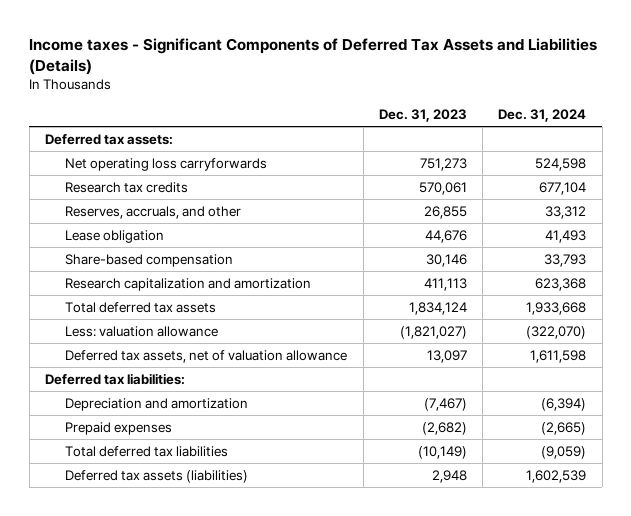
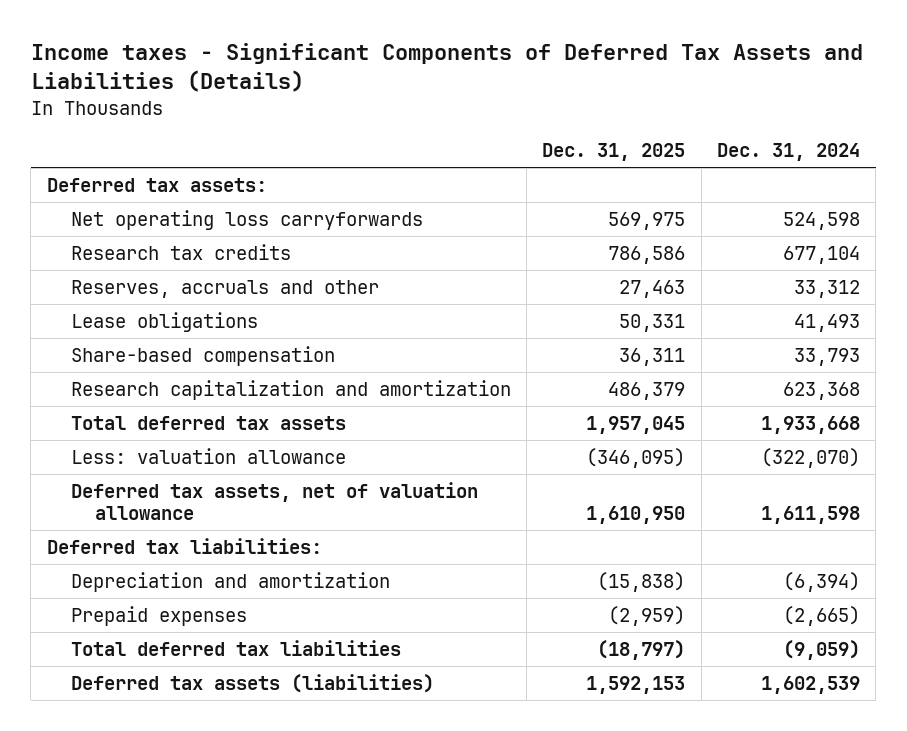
- | Dec. 31, 2023 | Dec. 31, 2024
+ | Dec. 31, 2025 | Dec. 31, 2024
- Reserves, accruals, and other | 26,855 | 33,312
- Lease obligation | 44,676 | 41,493
+ Reserves, accruals and other | 27,463 | 33,312
+ Lease obligations | 50,331 | 41,493

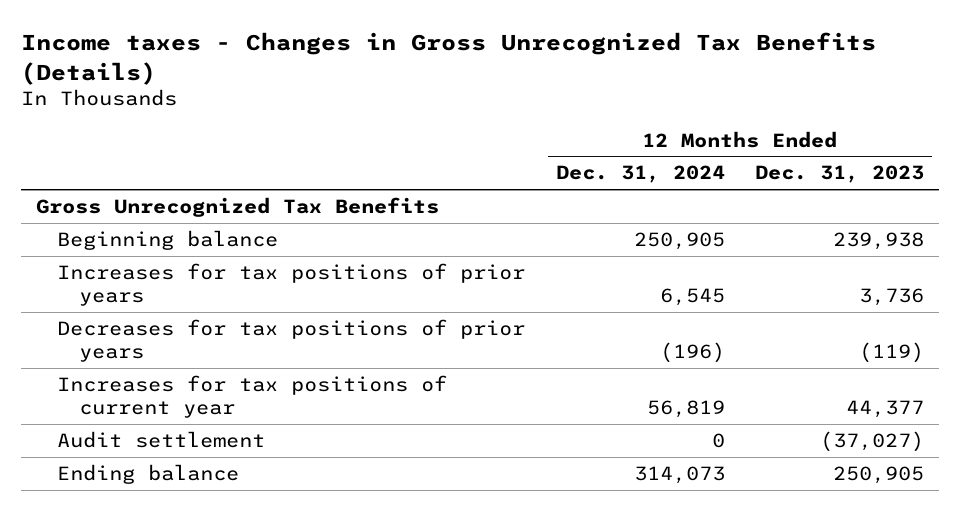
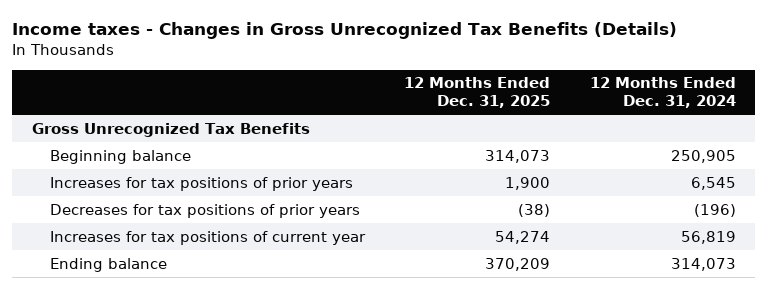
- | 12 Months Ended Dec. 31, 2024 | 12 Months Ended Dec. 31, 2023
+ | 12 Months Ended Dec. 31, 2025 | 12 Months Ended Dec. 31, 2024
- Audit settlement | 0 | (37,027)

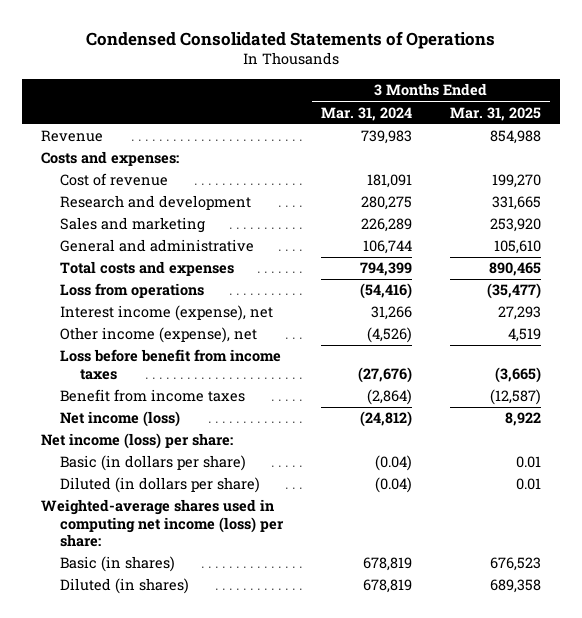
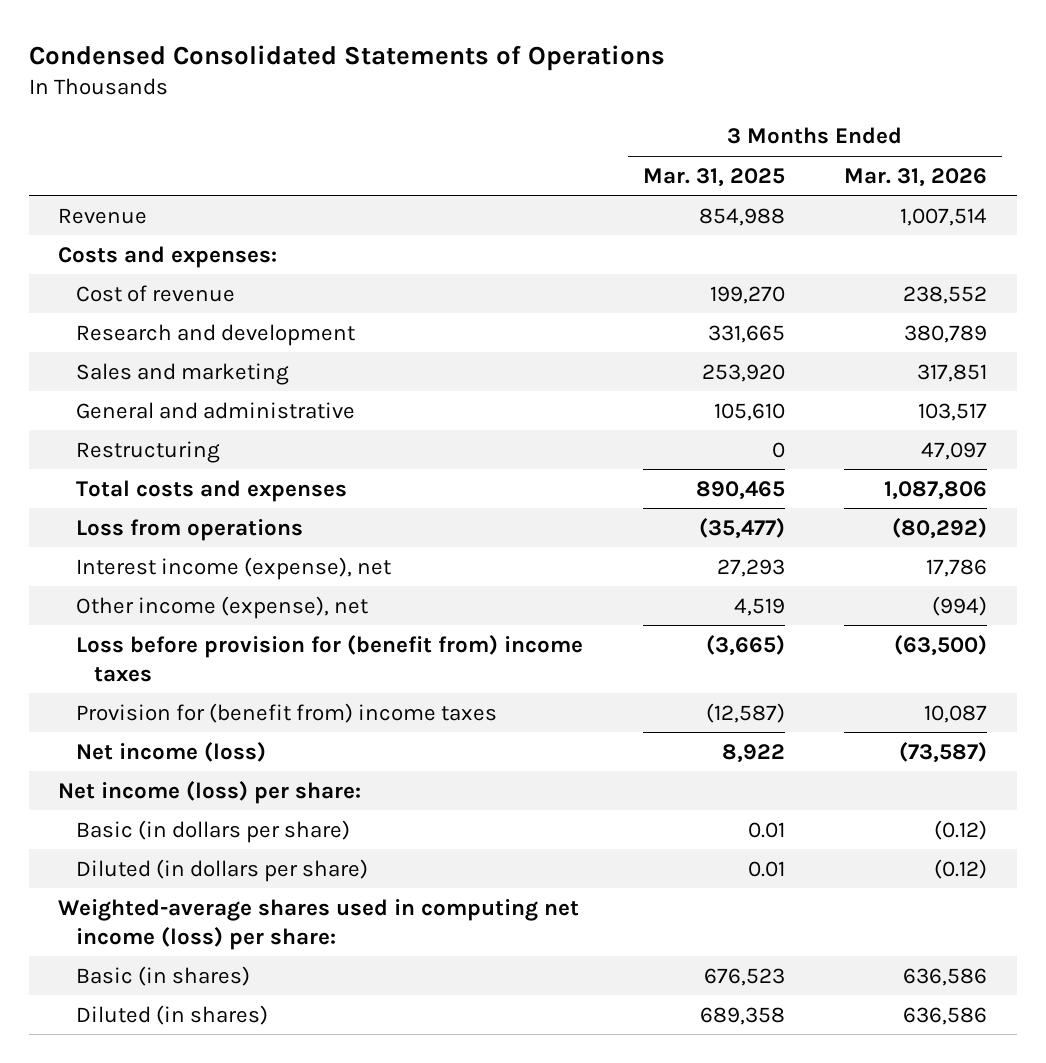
- | 3 Months Ended Mar. 31, 2024 | 3 Months Ended Mar. 31, 2025
+ | 3 Months Ended Mar. 31, 2025 | 3 Months Ended Mar. 31, 2026
+ Restructuring | 0 | 47,097
- Loss before benefit from income taxes | (27,676) | (3,665)
- Benefit from income taxes | (2,864) | (12,587)
+ Loss before provision for (benefit from) income taxes | (3,665) | (63,500)
+ Provision for (benefit from) income taxes | (12,587) | 10,087

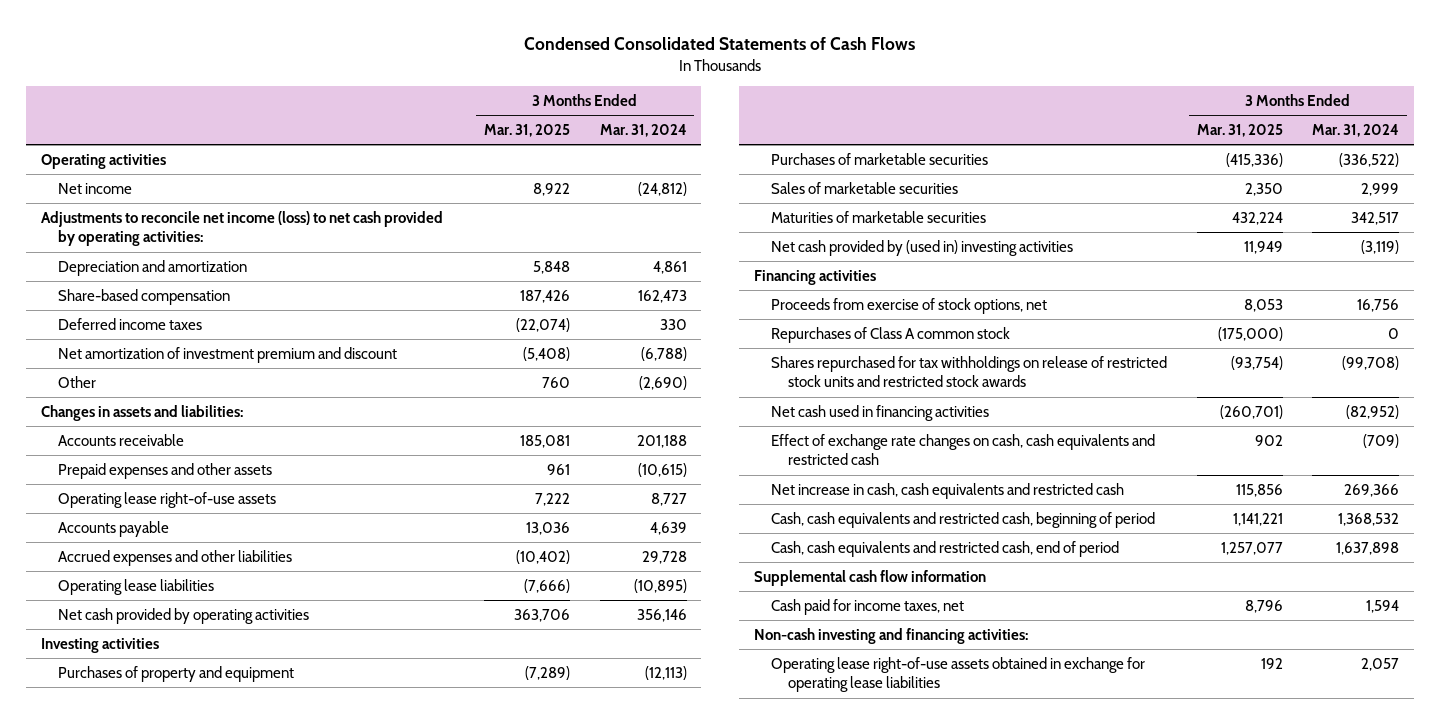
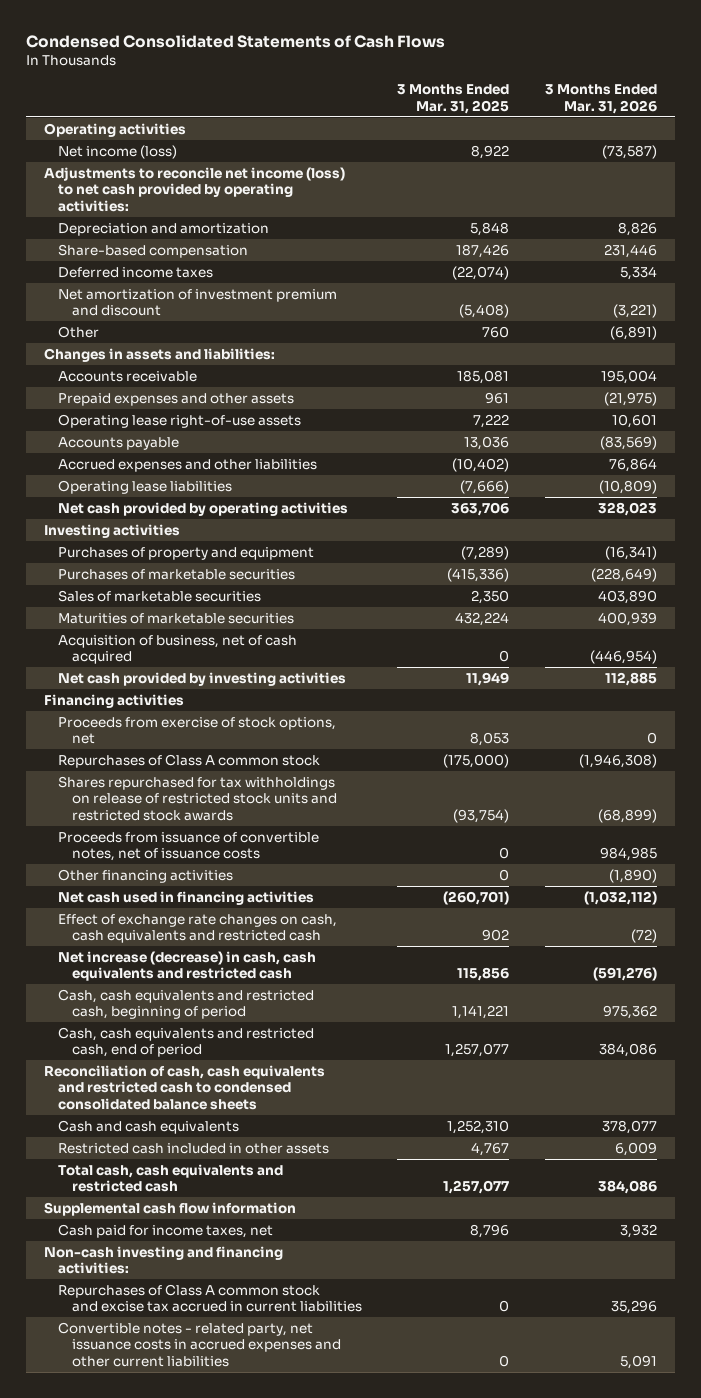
- | 3 Months Ended Mar. 31, 2025 | 3 Months Ended Mar. 31, 2024
+ | 3 Months Ended Mar. 31, 2025 | 3 Months Ended Mar. 31, 2026
- Net income | 8,922 | (24,812)
+ Net income (loss) | 8,922 | (73,587)
- Net cash provided by (used in) investing activities | 11,949 | (3,119)
+ Acquisition of business, net of cash acquired | 0 | (446,954)
+ Net cash provided by investing activities | 11,949 | 112,885
+ Proceeds from issuance of convertible notes, net of issuance costs | 0 | 984,985
+ Other financing activities | 0 | (1,890)
- Net increase in cash, cash equivalents and restricted cash | 115,856 | 269,366
+ Net increase (decrease) in cash, cash equivalents and restricted cash | 115,856 | (591,276)
+ Reconciliation of cash, cash equivalents and restricted cash to condensed consolidated balance sheets
+ Cash and cash equivalents | 1,252,310 | 378,077
+ Restricted cash included in other assets | 4,767 | 6,009
+ Total cash, cash equivalents and restricted cash | 1,257,077 | 384,086
- Operating lease right-of-use assets obtained in exchange for operating lease liabilities | 192 | 2,057
+ Repurchases of Class A common stock and excise tax accrued in current liabilities | 0 | 35,296
+ Convertible notes - related party, net issuance costs in accrued expenses and other current liabilities | 0 | 5,091

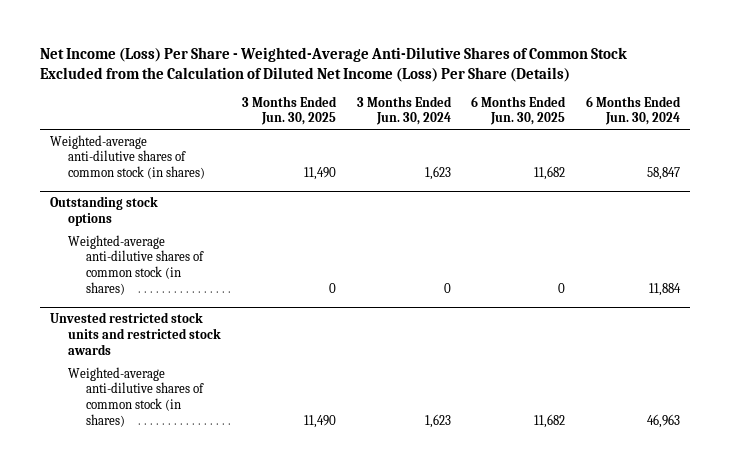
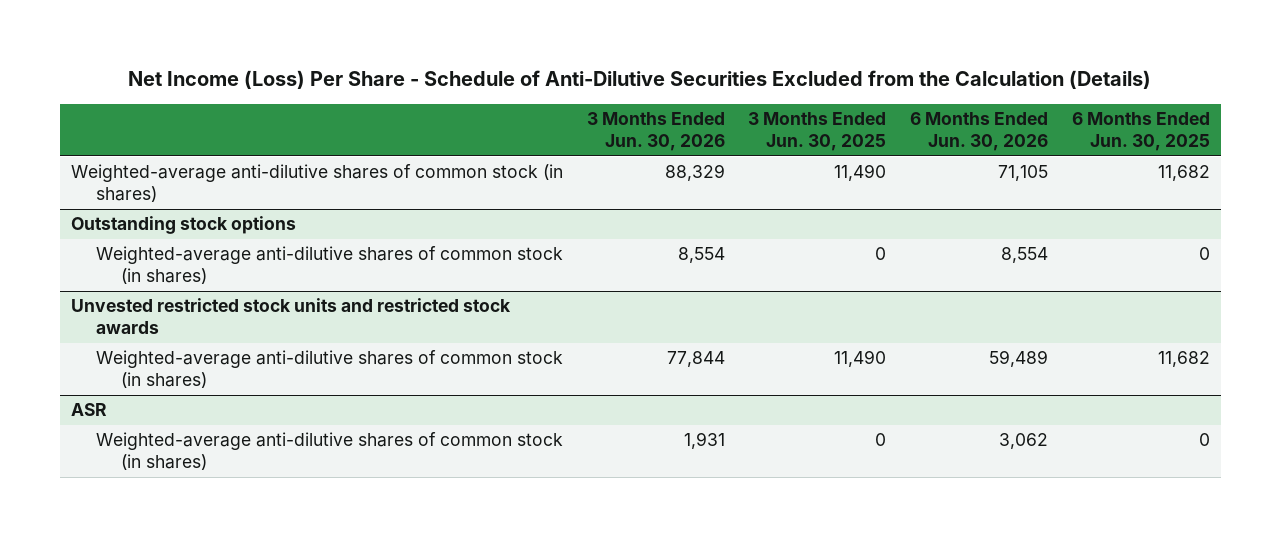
- Net Income (Loss) Per Share - Weighted-Average Anti-Dilutive Shares of Common Stock Excluded from the Calculation of Diluted Net Income (Loss) Per Share (Details)
+ Net Income (Loss) Per Share - Schedule of Anti-Dilutive Securities Excluded from the Calculation (Details)
- | 3 Months Ended Jun. 30, 2025 | 3 Months Ended Jun. 30, 2024 | 6 Months Ended Jun. 30, 2025 | 6 Months Ended Jun. 30, 2024
+ | 3 Months Ended Jun. 30, 2026 | 3 Months Ended Jun. 30, 2025 | 6 Months Ended Jun. 30, 2026 | 6 Months Ended Jun. 30, 2025
+ ASR
+ Weighted-average anti-dilutive shares of common stock (in shares) | 1,931 | 0 | 3,062 | 0

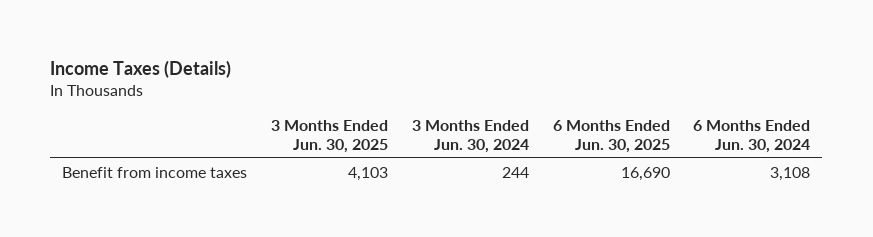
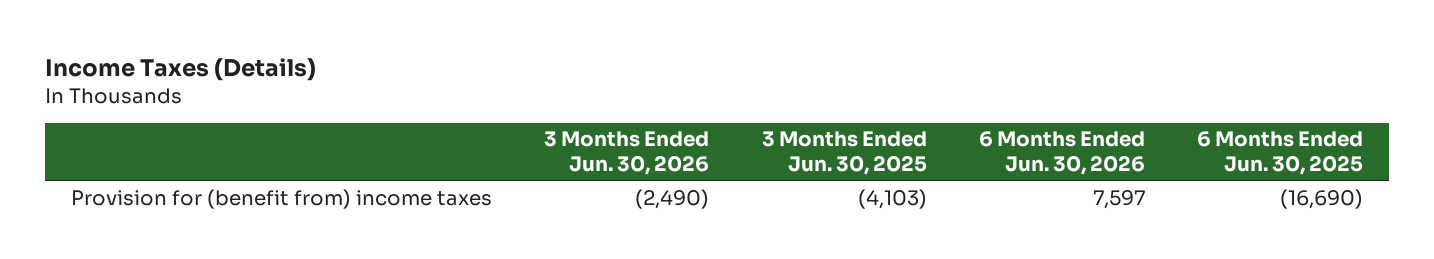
- | 3 Months Ended Jun. 30, 2025 | 3 Months Ended Jun. 30, 2024 | 6 Months Ended Jun. 30, 2025 | 6 Months Ended Jun. 30, 2024
+ | 3 Months Ended Jun. 30, 2026 | 3 Months Ended Jun. 30, 2025 | 6 Months Ended Jun. 30, 2026 | 6 Months Ended Jun. 30, 2025
- Benefit from income taxes | 4,103 | 244 | 16,690 | 3,108
+ Provision for (benefit from) income taxes | (2,490) | (4,103) | 7,597 | (16,690)

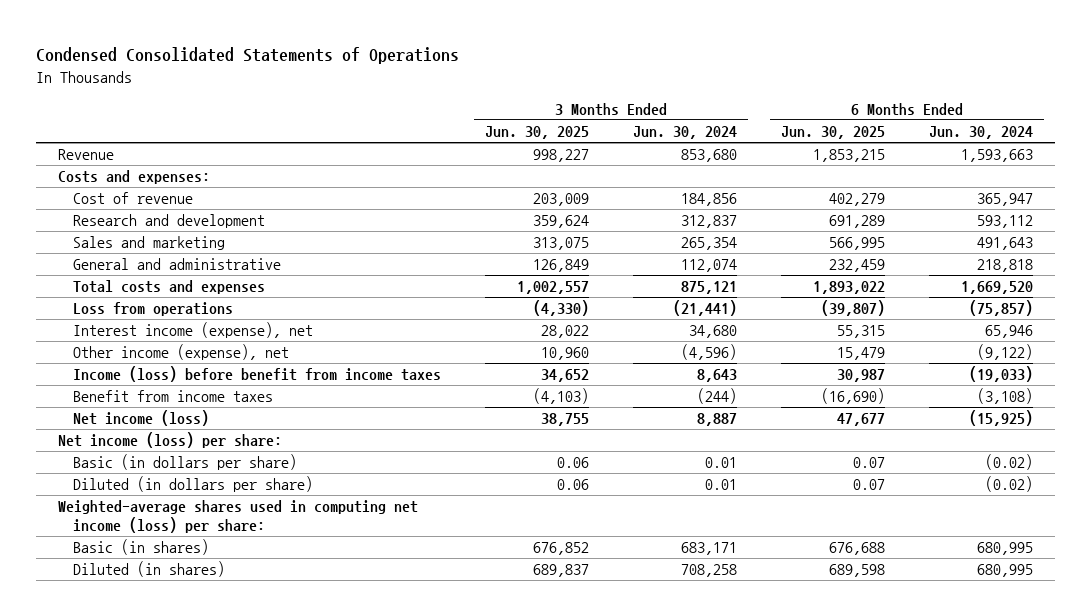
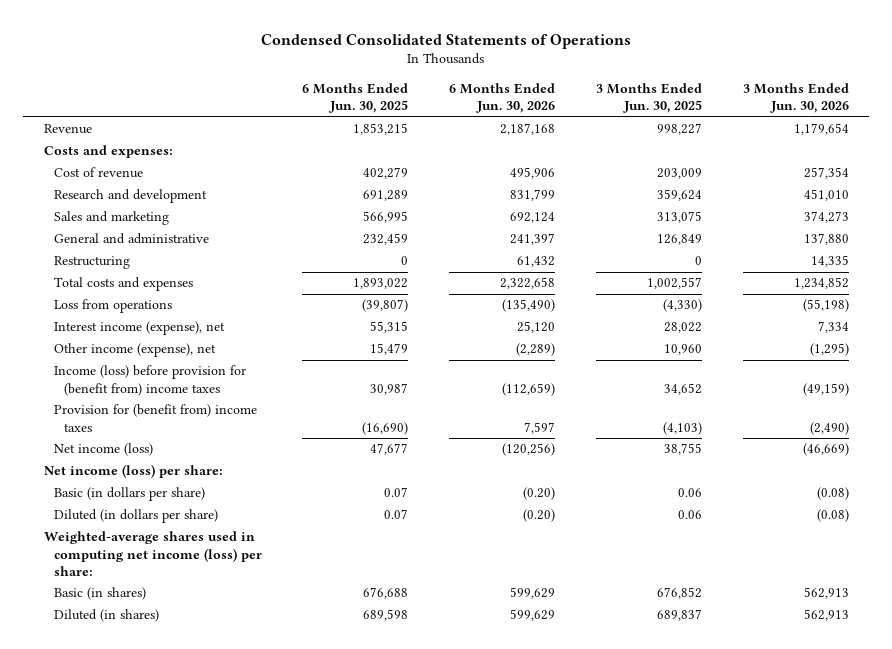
- | 3 Months Ended Jun. 30, 2025 | 3 Months Ended Jun. 30, 2024 | 6 Months Ended Jun. 30, 2025 | 6 Months Ended Jun. 30, 2024
+ | 6 Months Ended Jun. 30, 2025 | 6 Months Ended Jun. 30, 2026 | 3 Months Ended Jun. 30, 2025 | 3 Months Ended Jun. 30, 2026
+ Restructuring | 0 | 61,432 | 0 | 14,335
- Income (loss) before benefit from income taxes | 34,652 | 8,643 | 30,987 | (19,033)
- Benefit from income taxes | (4,103) | (244) | (16,690) | (3,108)
+ Income (loss) before provision for (benefit from) income taxes | 30,987 | (112,659) | 34,652 | (49,159)
+ Provision for (benefit from) income taxes | (16,690) | 7,597 | (4,103) | (2,490)

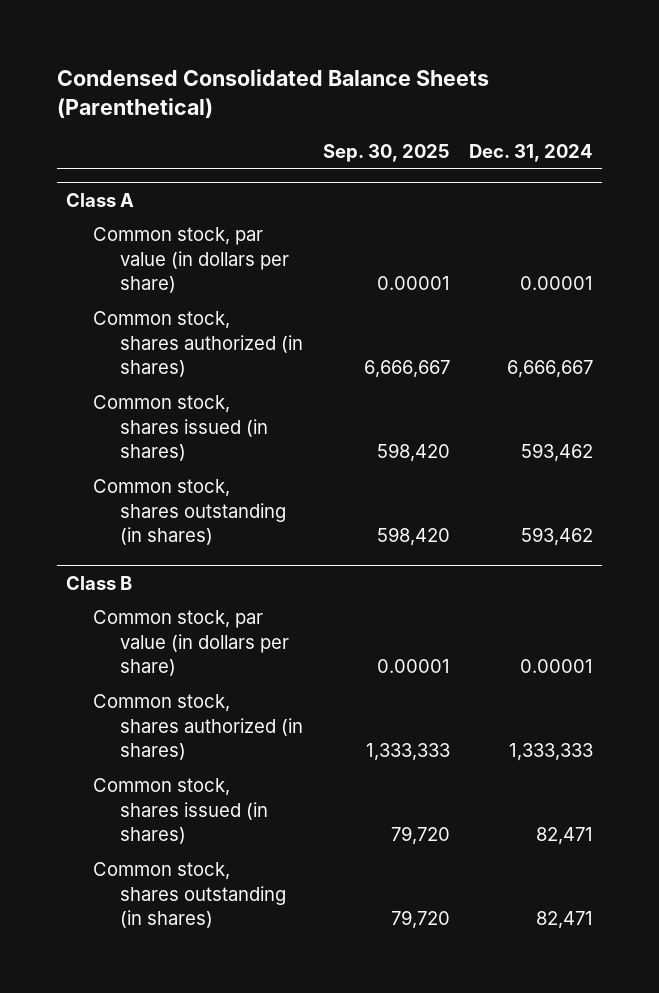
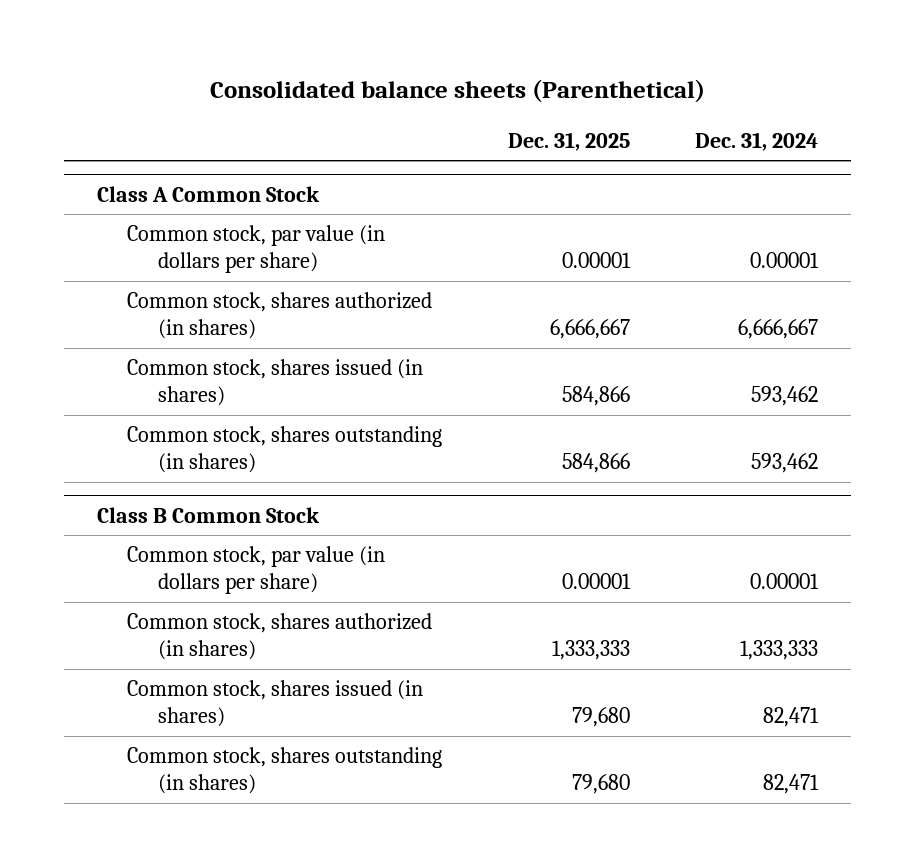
- Condensed Consolidated Balance Sheets (Parenthetical)
+ Consolidated balance sheets (Parenthetical)
- | Sep. 30, 2025 | Dec. 31, 2024
+ | Dec. 31, 2025 | Dec. 31, 2024
- Class A
+ Class A Common Stock
- Class B
+ Class B Common Stock

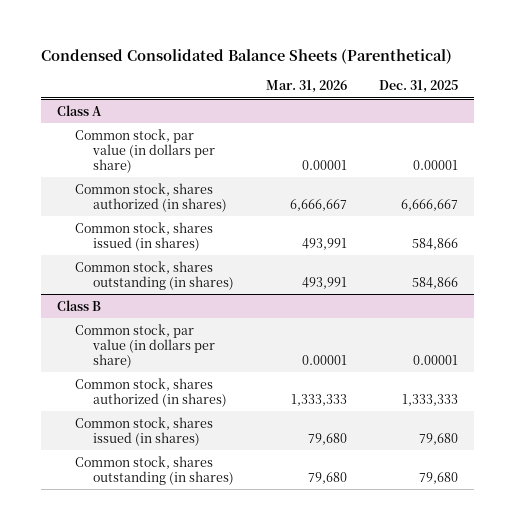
- Consolidated balance sheets (Parenthetical)
+ Condensed Consolidated Balance Sheets (Parenthetical)
- | Dec. 31, 2025 | Dec. 31, 2024
+ | Mar. 31, 2026 | Dec. 31, 2025
- Class A Common Stock
+ Class A
- Class B Common Stock
+ Class B

